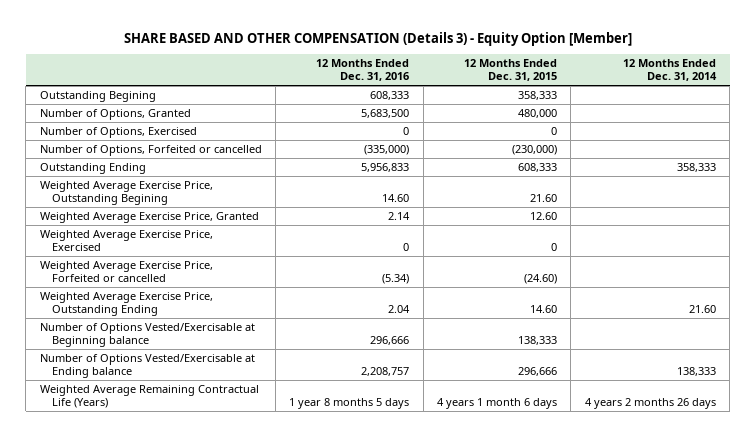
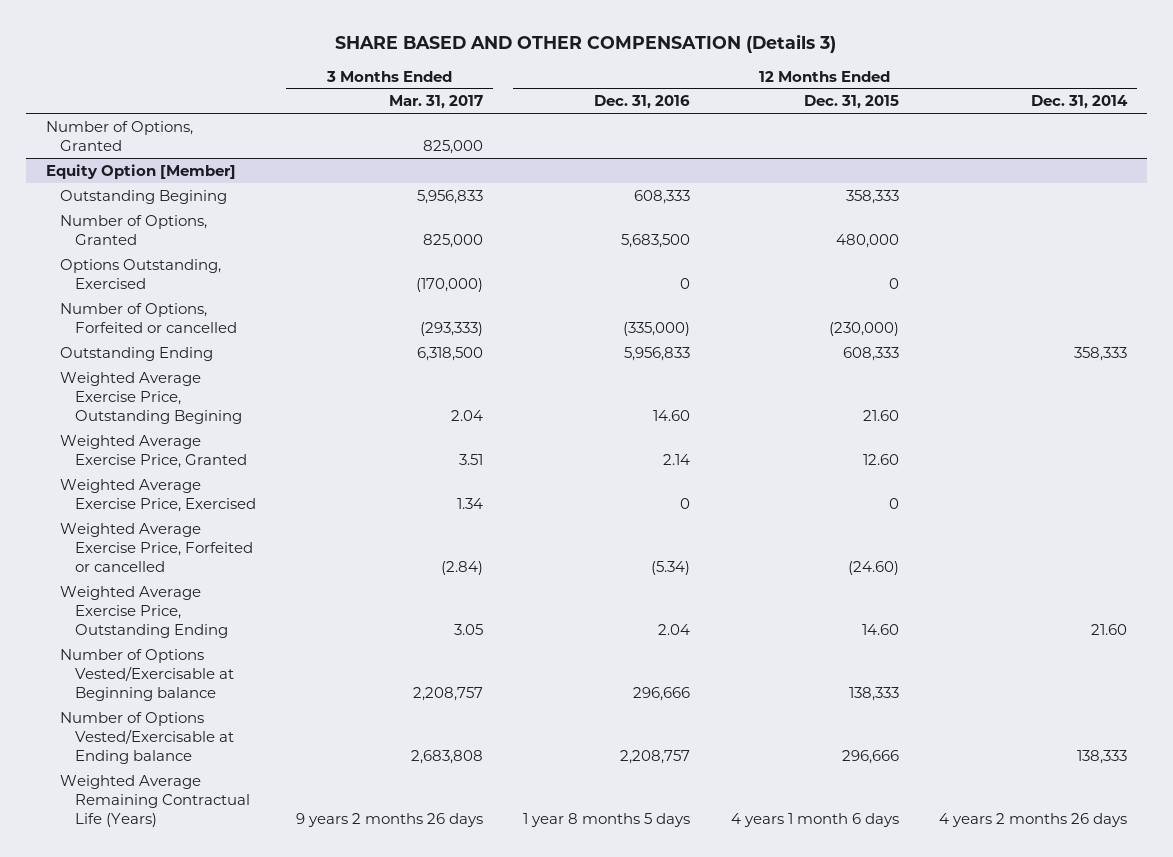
- SHARE BASED AND OTHER COMPENSATION (Details 3) - Equity Option [Member]
+ SHARE BASED AND OTHER COMPENSATION (Details 3)
- | 12 Months Ended Dec. 31, 2016 | 12 Months Ended Dec. 31, 2015 | 12 Months Ended Dec. 31, 2014
+ | 3 Months Ended Mar. 31, 2017 | 12 Months Ended Dec. 31, 2016 | 12 Months Ended Dec. 31, 2015 | 12 Months Ended Dec. 31, 2014
+ Number of Options, Granted | 825,000 | | |
+ Equity Option [Member]
- Number of Options, Exercised | 0 | 0 |
+ Options Outstanding, Exercised | (170,000) | 0 | 0 |

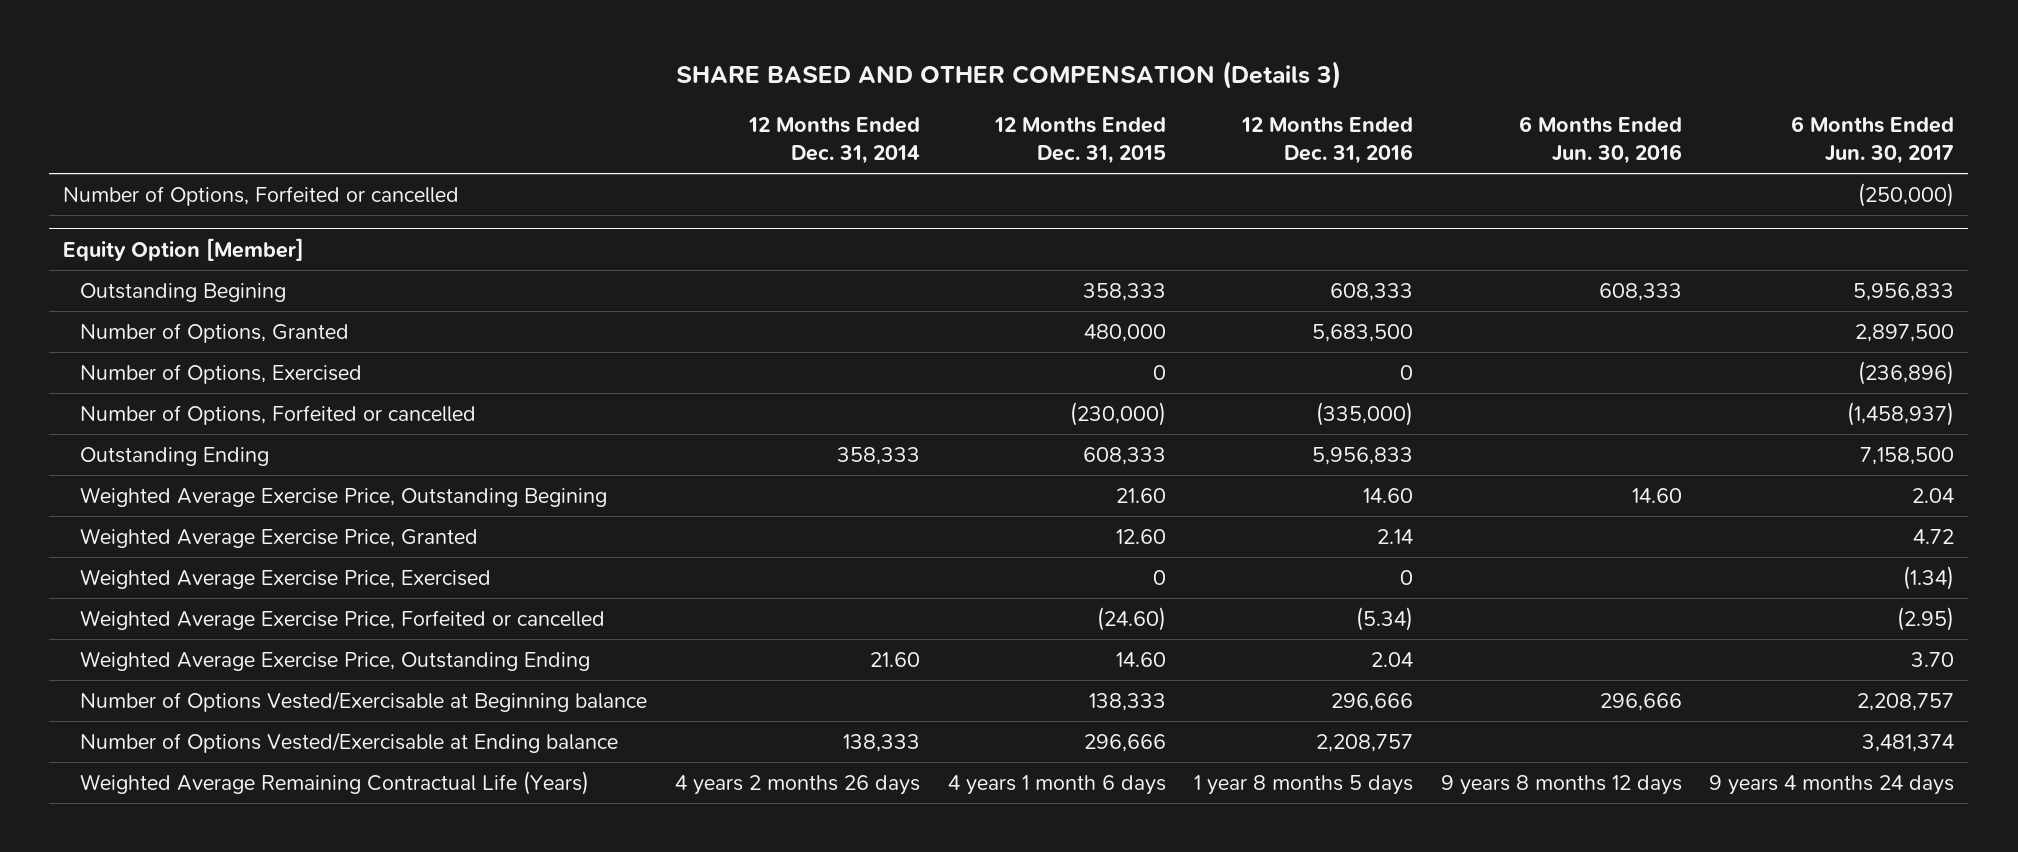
- | 3 Months Ended Mar. 31, 2017 | 12 Months Ended Dec. 31, 2016 | 12 Months Ended Dec. 31, 2015 | 12 Months Ended Dec. 31, 2014
+ | 12 Months Ended Dec. 31, 2014 | 12 Months Ended Dec. 31, 2015 | 12 Months Ended Dec. 31, 2016 | 6 Months Ended Jun. 30, 2016 | 6 Months Ended Jun. 30, 2017
- Number of Options, Granted | 825,000 | | |
+ Number of Options, Forfeited or cancelled | | | | | (250,000)
@ Equity Option [Member]
- Options Outstanding, Exercised | (170,000) | 0 | 0 |
+ Number of Options, Exercised | | 0 | 0 | | (236,896)

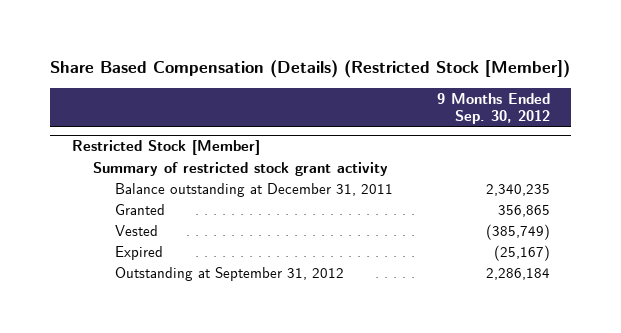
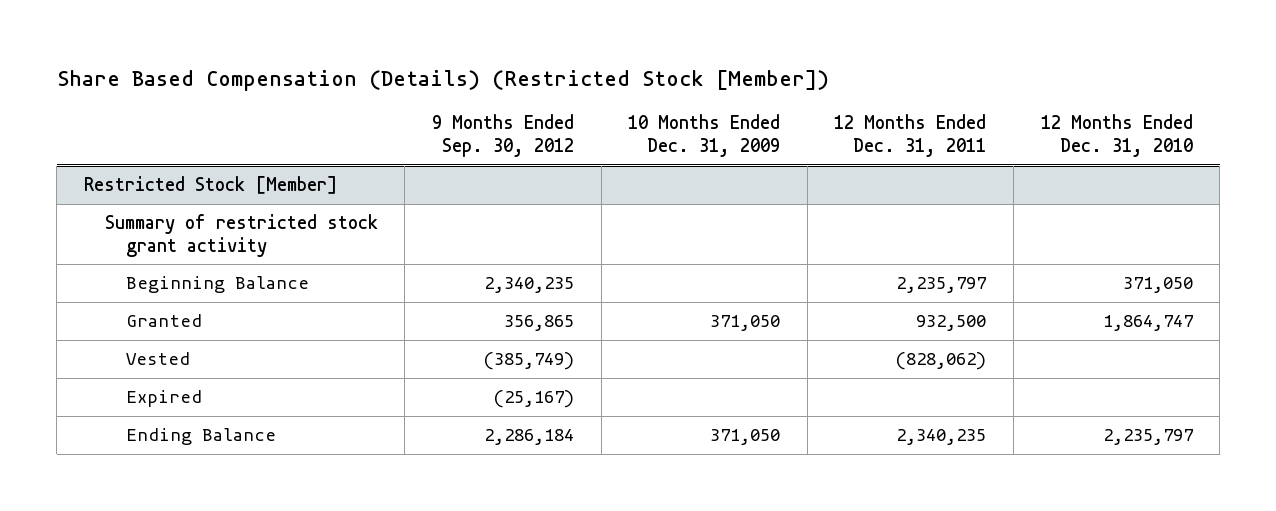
- | 9 Months Ended Sep. 30, 2012
+ | 9 Months Ended Sep. 30, 2012 | 10 Months Ended Dec. 31, 2009 | 12 Months Ended Dec. 31, 2011 | 12 Months Ended Dec. 31, 2010
@ Restricted Stock [Member]
- Balance outstanding at December 31, 2011 | 2,340,235
+ Beginning Balance | 2,340,235 | | 2,235,797 | 371,050
- Outstanding at September 31, 2012 | 2,286,184
+ Ending Balance | 2,286,184 | 371,050 | 2,340,235 | 2,235,797

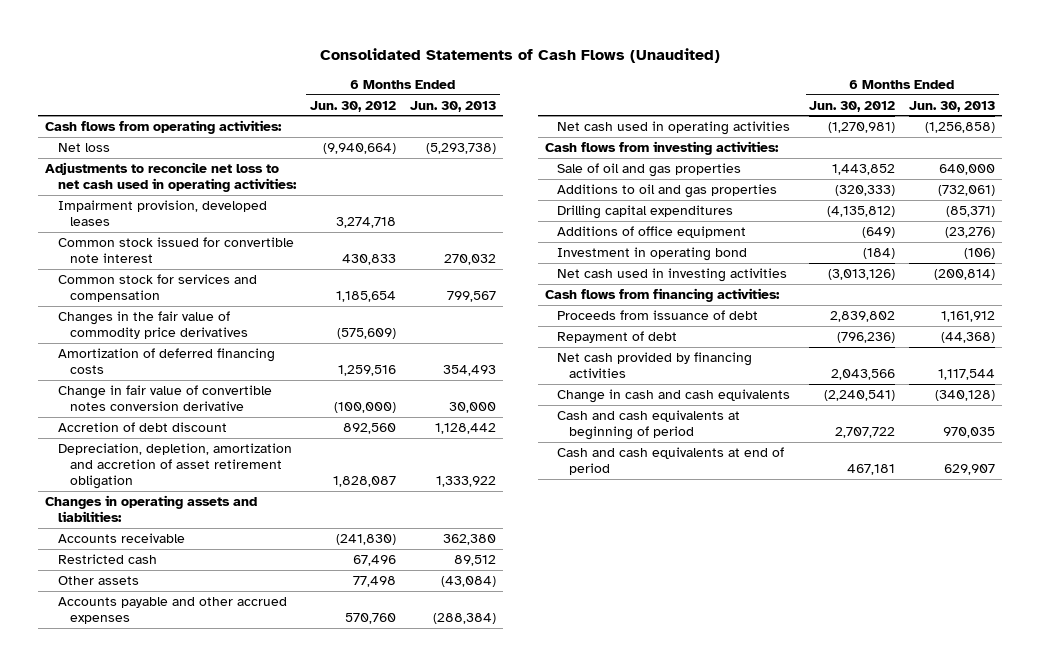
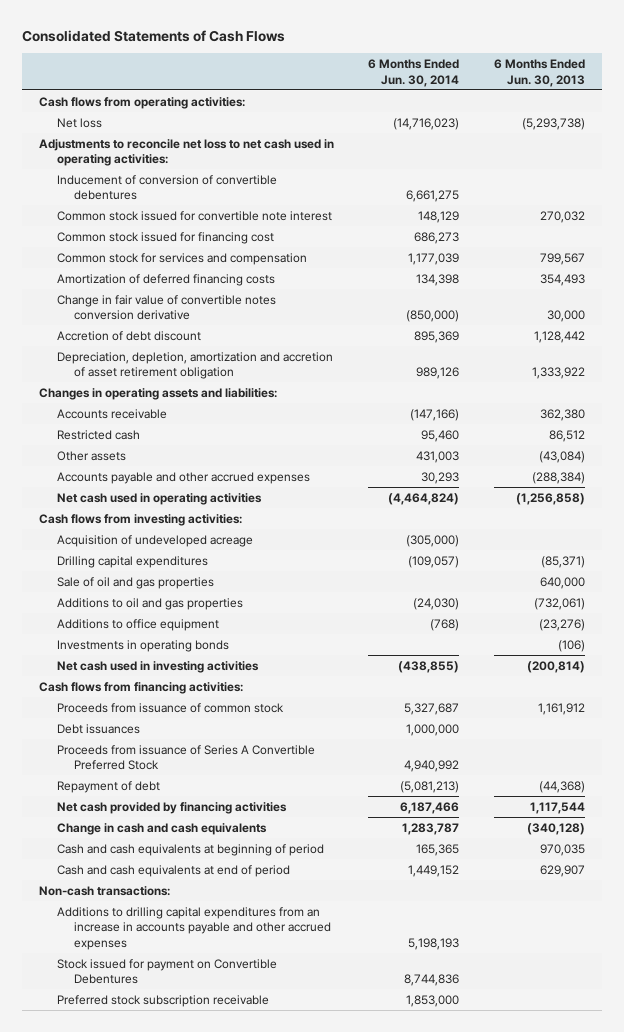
- Consolidated Statements of Cash Flows (Unaudited)
+ Consolidated Statements of Cash Flows
- | 6 Months Ended Jun. 30, 2012 | 6 Months Ended Jun. 30, 2013
+ | 6 Months Ended Jun. 30, 2014 | 6 Months Ended Jun. 30, 2013
- Impairment provision, developed leases | 3,274,718 |
+ Inducement of conversion of convertible debentures | 6,661,275 |
+ Common stock issued for financing cost | 686,273 |
- Changes in the fair value of commodity price derivatives | (575,609) |
- Restricted cash | 67,496 | 89,512
+ Restricted cash | 95,460 | 86,512
+ Acquisition of undeveloped acreage | (305,000) |
moved up: Drilling capital expenditures | (109,057) | (85,371)
- Additions of office equipment | (649) | (23,276)
- Investment in operating bond | (184) | (106)
+ Additions to office equipment | (768) | (23,276)
+ Investments in operating bonds | | (106)
- Proceeds from issuance of debt | 2,839,802 | 1,161,912
+ Proceeds from issuance of common stock | 5,327,687 | 1,161,912
+ Debt issuances | 1,000,000 |
+ Proceeds from issuance of Series A Convertible Preferred Stock | 4,940,992 |
+ Non-cash transactions:
+ Additions to drilling capital expenditures from an increase in accounts payable and other accrued expenses | 5,198,193 |
+ Stock issued for payment on Convertible Debentures | 8,744,836 |
+ Preferred stock subscription receivable | 1,853,000 |

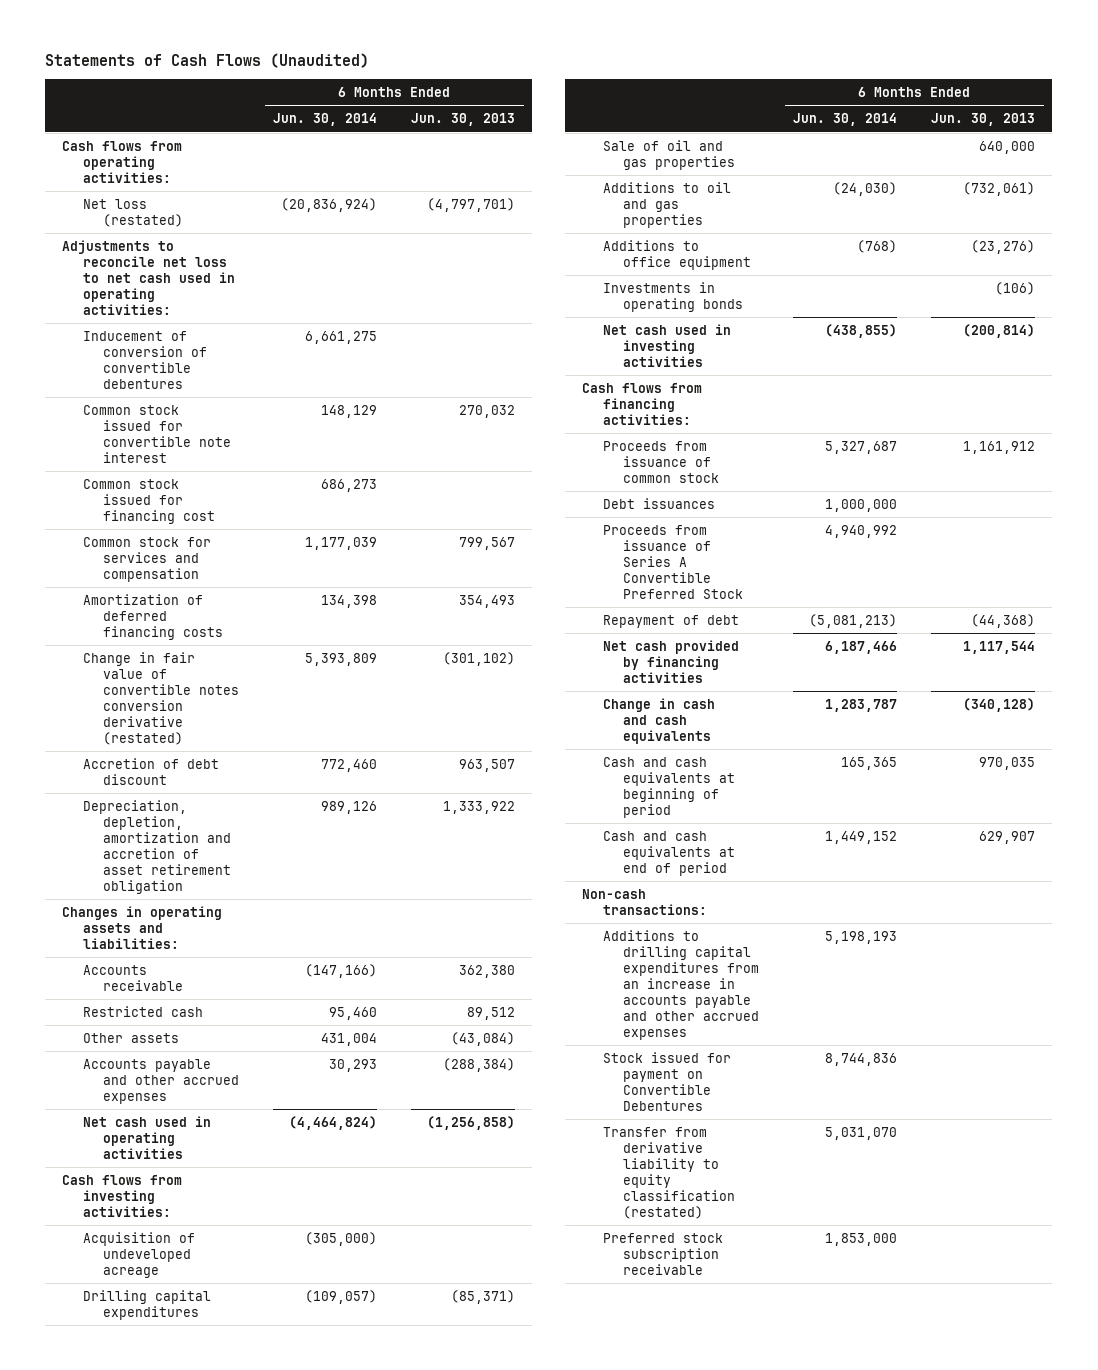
- Consolidated Statements of Cash Flows
+ Statements of Cash Flows (Unaudited)
- Net loss | (14,716,023) | (5,293,738)
+ Net loss (restated) | (20,836,924) | (4,797,701)
- Change in fair value of convertible notes conversion derivative | (850,000) | 30,000
- Accretion of debt discount | 895,369 | 1,128,442
+ Change in fair value of convertible notes conversion derivative (restated) | 5,393,809 | (301,102)
+ Accretion of debt discount | 772,460 | 963,507
- Restricted cash | 95,460 | 86,512
- Other assets | 431,003 | (43,084)
+ Restricted cash | 95,460 | 89,512
+ Other assets | 431,004 | (43,084)
+ Transfer from derivative liability to equity classification (restated) | 5,031,070 |

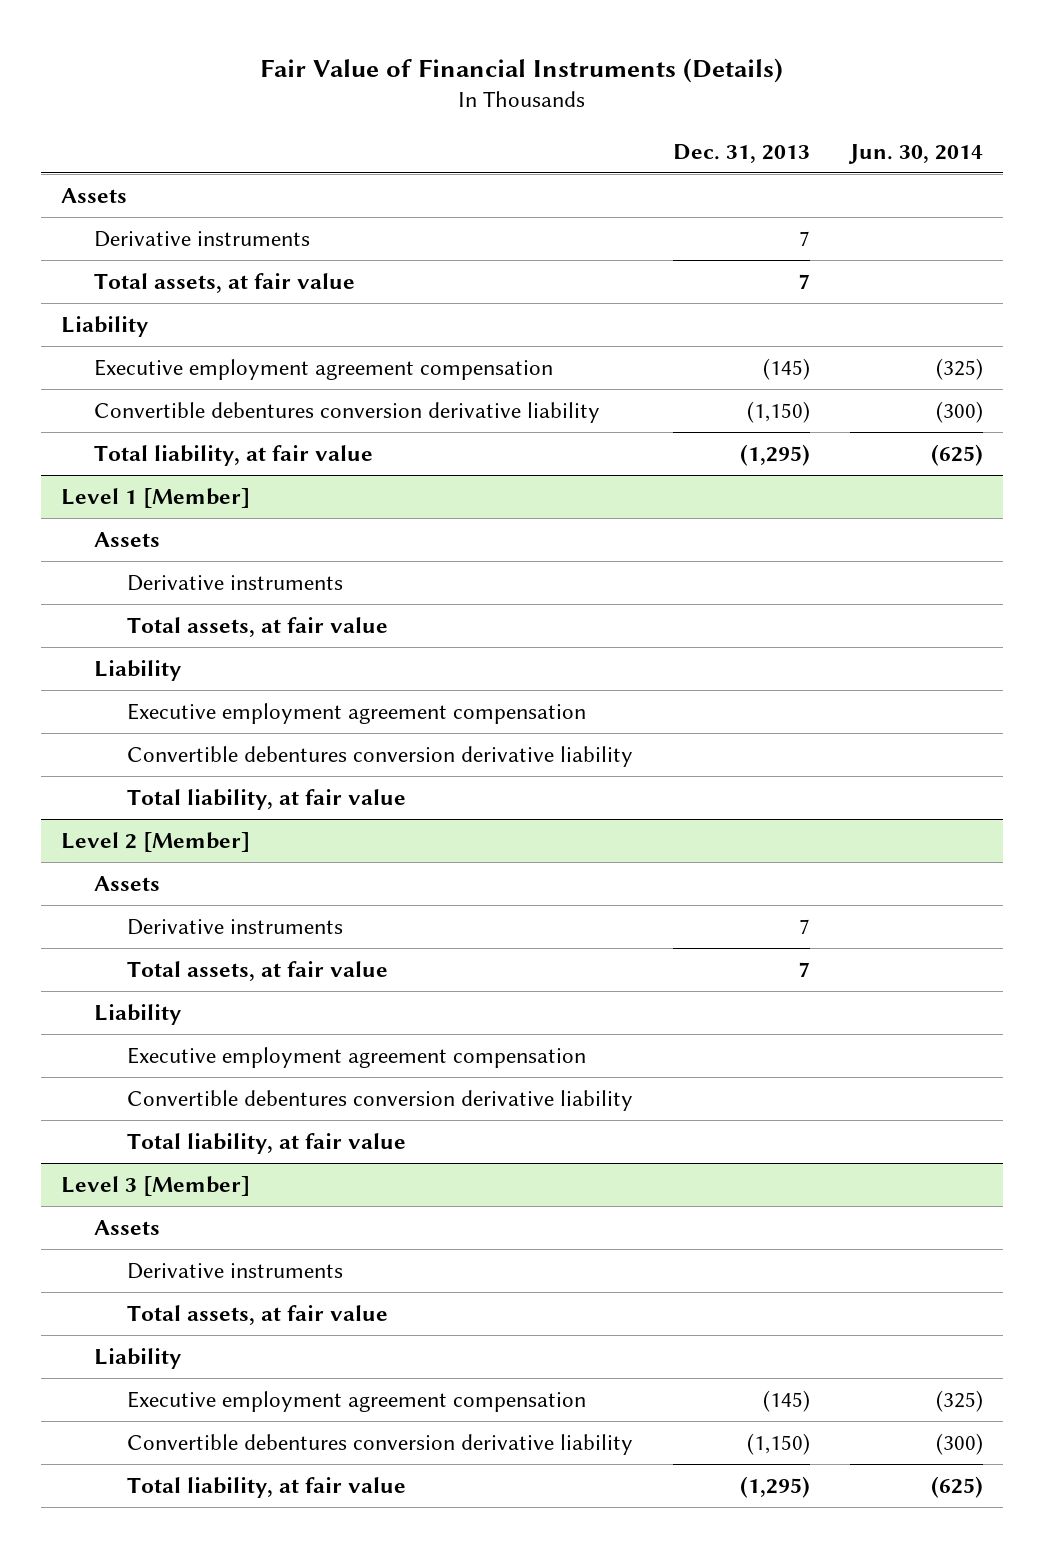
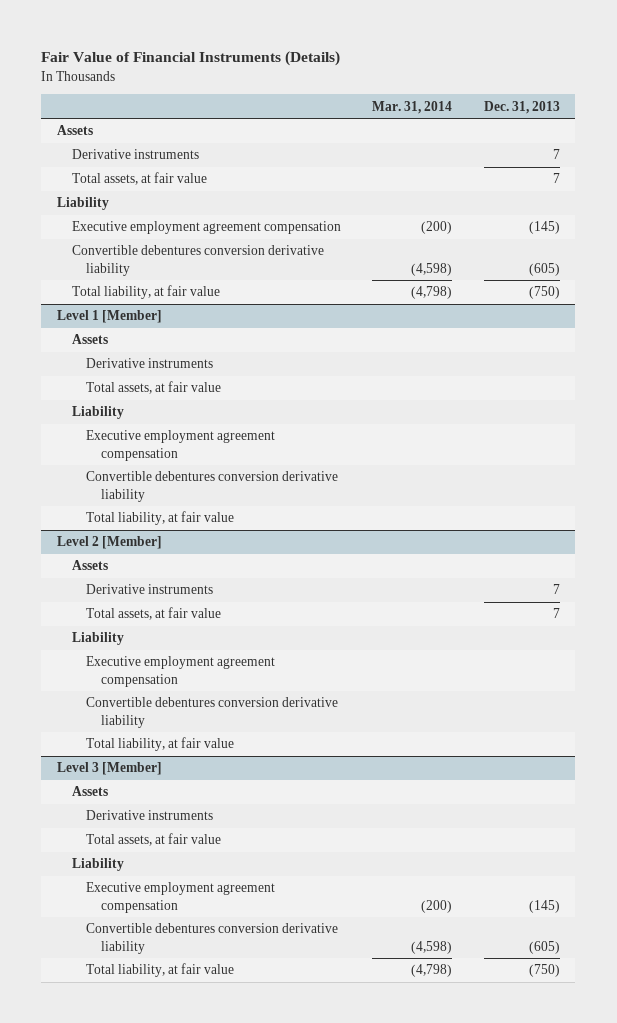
- | Dec. 31, 2013 | Jun. 30, 2014
+ | Mar. 31, 2014 | Dec. 31, 2013
- Convertible debentures conversion derivative liability | (1,150) | (300)
- Total liability, at fair value | (1,295) | (625)
+ Convertible debentures conversion derivative liability | (4,598) | (605)
+ Total liability, at fair value | (4,798) | (750)
@ Level 3 [Member]
- Convertible debentures conversion derivative liability | (1,150) | (300)
- Total liability, at fair value | (1,295) | (625)
+ Convertible debentures conversion derivative liability | (4,598) | (605)
+ Total liability, at fair value | (4,798) | (750)

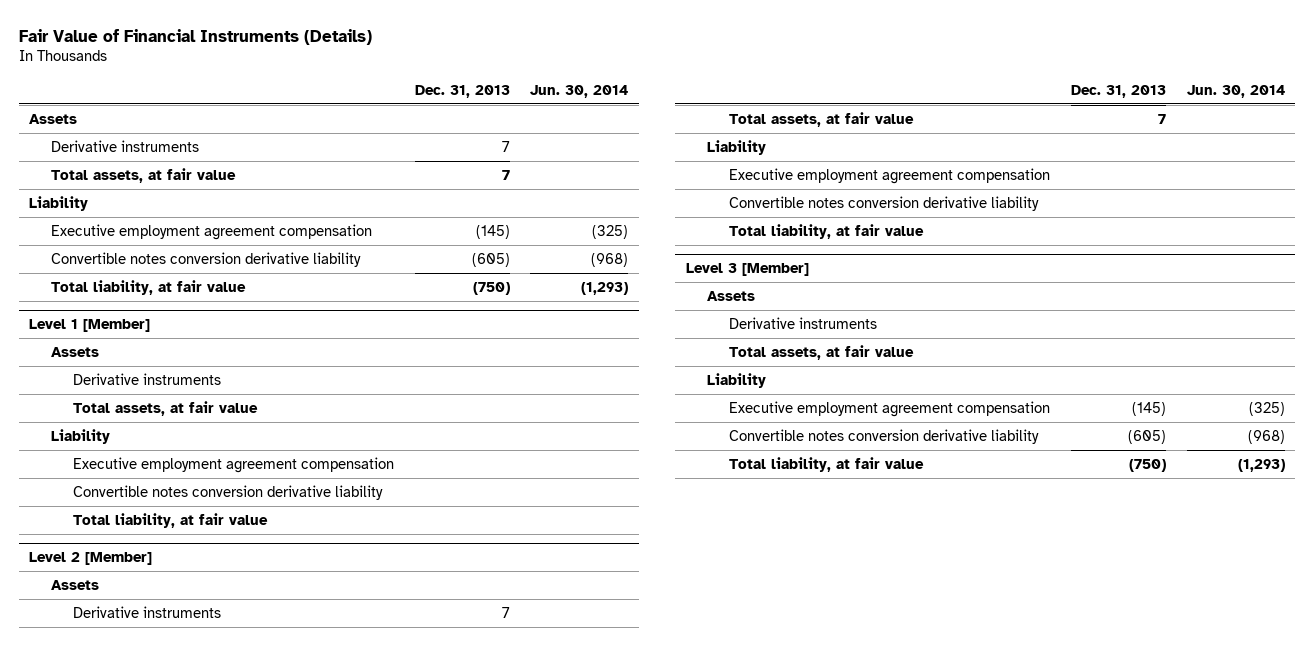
- | Mar. 31, 2014 | Dec. 31, 2013
+ | Dec. 31, 2013 | Jun. 30, 2014
- Convertible debentures conversion derivative liability | (4,598) | (605)
+ Convertible notes conversion derivative liability | (605) | (968)
@ Level 1 [Member]
- Convertible debentures conversion derivative liability
+ Convertible notes conversion derivative liability
@ Level 2 [Member]
- Convertible debentures conversion derivative liability
+ Convertible notes conversion derivative liability
@ Level 3 [Member]
- Convertible debentures conversion derivative liability | (4,598) | (605)
+ Convertible notes conversion derivative liability | (605) | (968)

